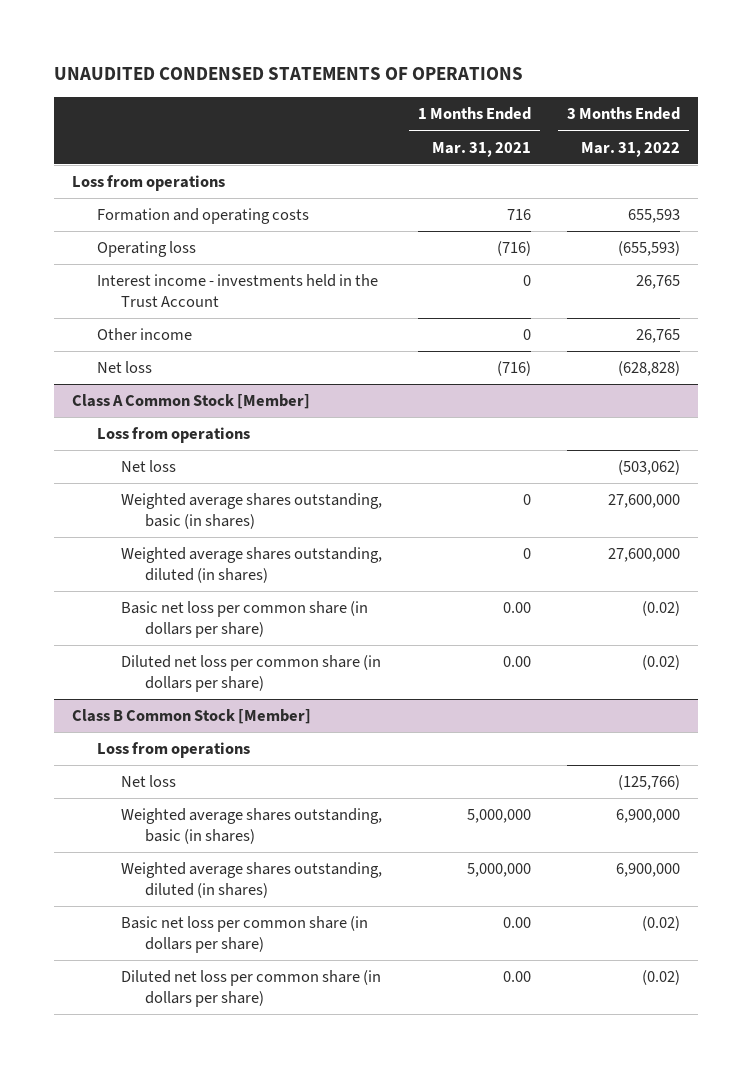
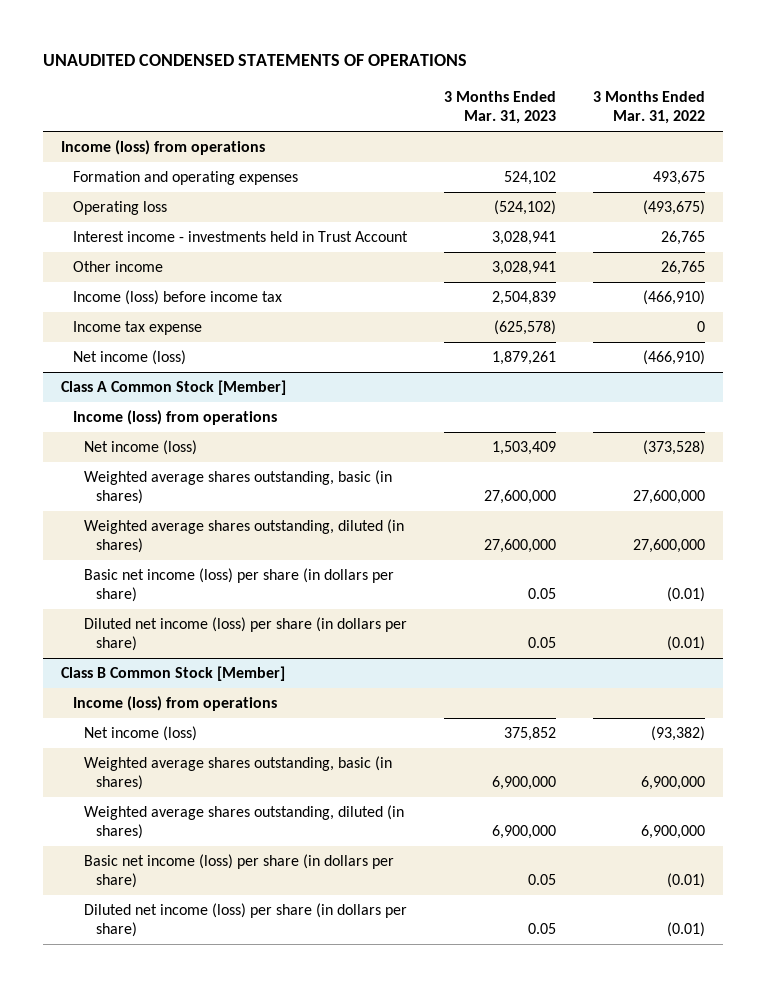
- | 1 Months Ended Mar. 31, 2021 | 3 Months Ended Mar. 31, 2022
+ | 3 Months Ended Mar. 31, 2023 | 3 Months Ended Mar. 31, 2022
- Loss from operations
- Formation and operating costs | 716 | 655,593
- Operating loss | (716) | (655,593)
- Interest income - investments held in the Trust Account | 0 | 26,765
+ Income (loss) from operations
+ Formation and operating expenses | 524,102 | 493,675
+ Operating loss | (524,102) | (493,675)
+ Interest income - investments held in Trust Account | 3,028,941 | 26,765
- Net loss | (716) | (628,828)
+ Income (loss) before income tax | 2,504,839 | (466,910)
+ Income tax expense | (625,578) | 0
+ Net income (loss) | 1,879,261 | (466,910)
@ Class A Common Stock [Member]
- Loss from operations
- Net loss | | (503,062)
+ Income (loss) from operations
+ Net income (loss) | 1,503,409 | (373,528)
- Basic net loss per common share (in dollars per share) | 0.00 | (0.02)
- Diluted net loss per common share (in dollars per share) | 0.00 | (0.02)
+ Basic net income (loss) per share (in dollars per share) | 0.05 | (0.01)
+ Diluted net income (loss) per share (in dollars per share) | 0.05 | (0.01)
@ Class B Common Stock [Member]
- Loss from operations
- Net loss | | (125,766)
+ Income (loss) from operations
+ Net income (loss) | 375,852 | (93,382)
- Basic net loss per common share (in dollars per share) | 0.00 | (0.02)
- Diluted net loss per common share (in dollars per share) | 0.00 | (0.02)
+ Basic net income (loss) per share (in dollars per share) | 0.05 | (0.01)
+ Diluted net income (loss) per share (in dollars per share) | 0.05 | (0.01)

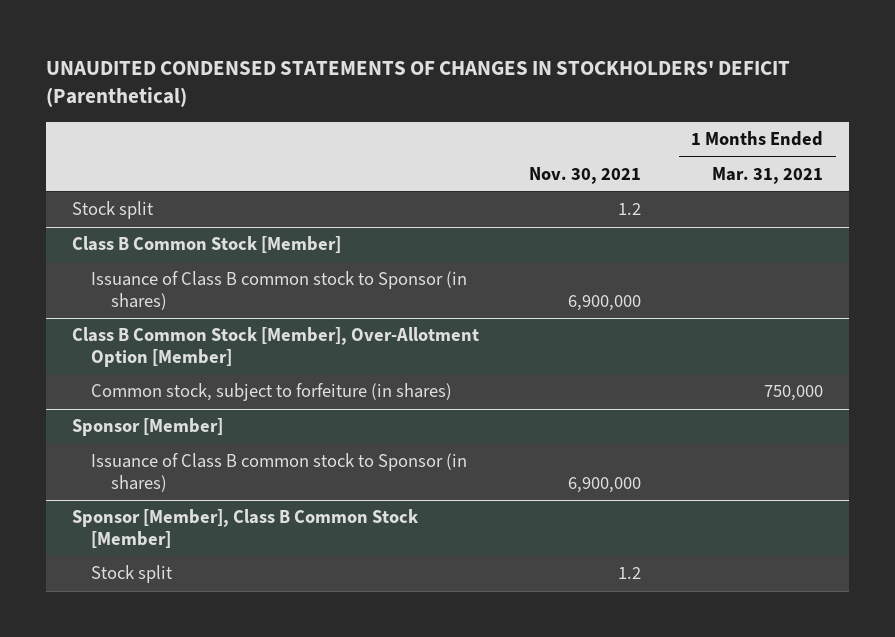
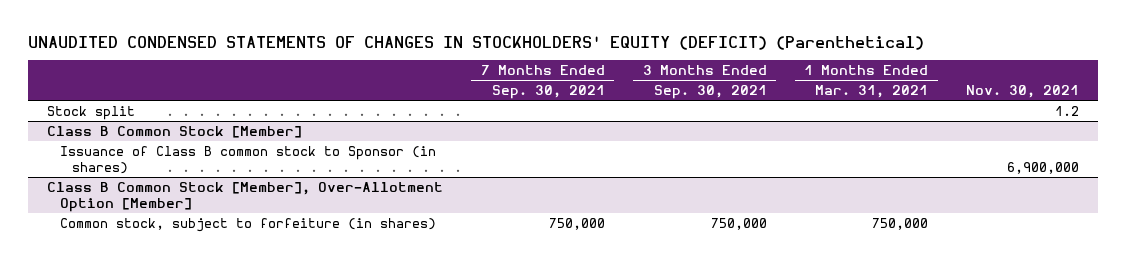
- UNAUDITED CONDENSED STATEMENTS OF CHANGES IN STOCKHOLDERS' DEFICIT (Parenthetical)
+ UNAUDITED CONDENSED STATEMENTS OF CHANGES IN STOCKHOLDERS' EQUITY (DEFICIT) (Parenthetical)
- | Nov. 30, 2021 | 1 Months Ended Mar. 31, 2021
+ | 7 Months Ended Sep. 30, 2021 | 3 Months Ended Sep. 30, 2021 | 1 Months Ended Mar. 31, 2021 | Nov. 30, 2021
- Sponsor [Member]
- Issuance of Class B common stock to Sponsor (in shares) | 6,900,000 |
- Sponsor [Member], Class B Common Stock [Member]
- Stock split | 1.2 |

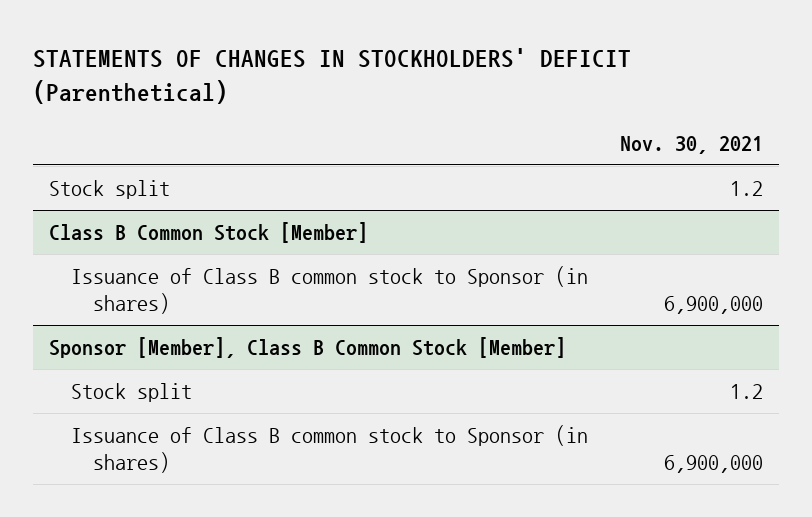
- UNAUDITED CONDENSED STATEMENTS OF CHANGES IN STOCKHOLDERS' EQUITY (DEFICIT) (Parenthetical)
+ STATEMENTS OF CHANGES IN STOCKHOLDERS' DEFICIT (Parenthetical)
- | 7 Months Ended Sep. 30, 2021 | 3 Months Ended Sep. 30, 2021 | 1 Months Ended Mar. 31, 2021 | Nov. 30, 2021
+ | Nov. 30, 2021
- Class B Common Stock [Member], Over-Allotment Option [Member]
- Common stock, subject to forfeiture (in shares) | 750,000 | 750,000 | 750,000 |
+ Sponsor [Member], Class B Common Stock [Member]
+ Stock split | 1.2
+ Issuance of Class B common stock to Sponsor (in shares) | 6,900,000

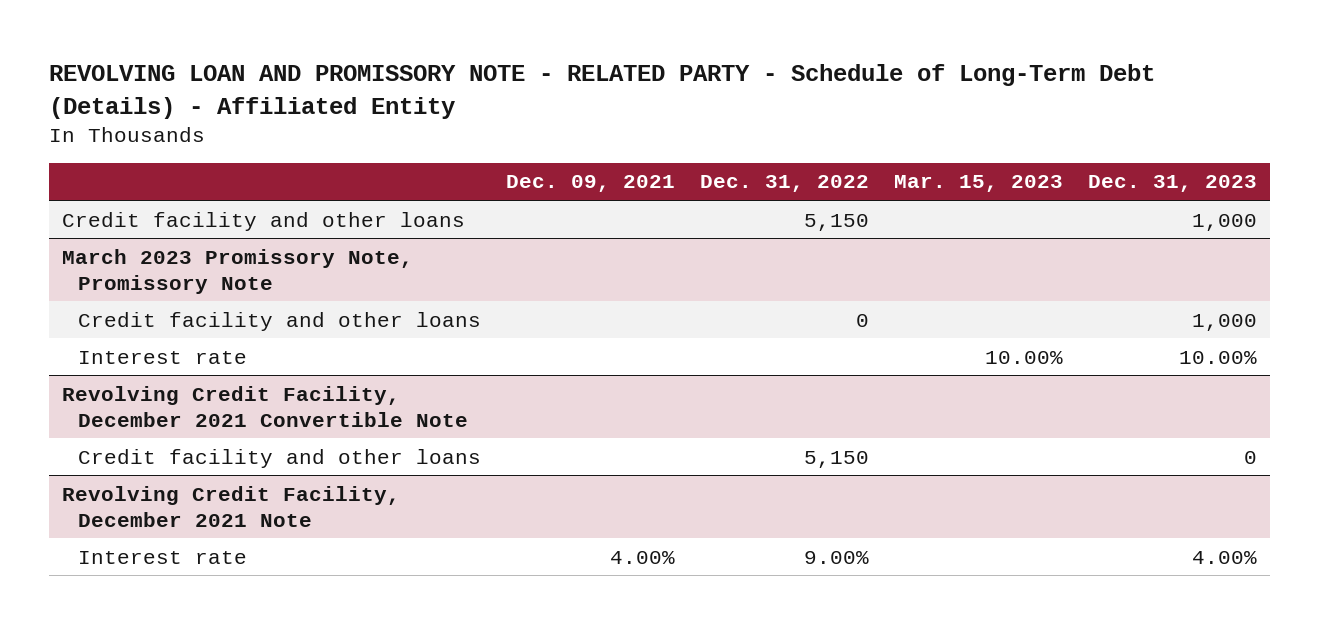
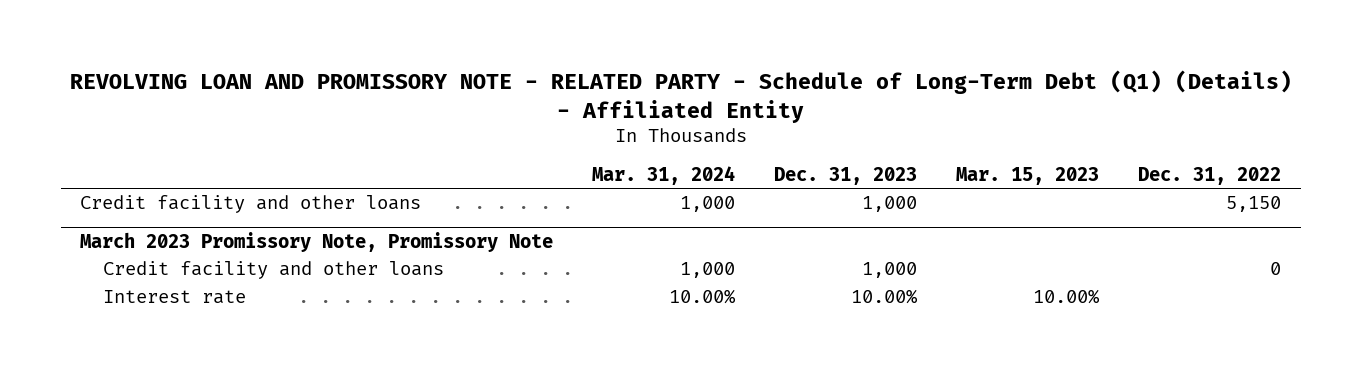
- REVOLVING LOAN AND PROMISSORY NOTE - RELATED PARTY - Schedule of Long-Term Debt (Details) - Affiliated Entity
+ REVOLVING LOAN AND PROMISSORY NOTE - RELATED PARTY - Schedule of Long-Term Debt (Q1) (Details) - Affiliated Entity
- | Dec. 09, 2021 | Dec. 31, 2022 | Mar. 15, 2023 | Dec. 31, 2023
+ | Mar. 31, 2024 | Dec. 31, 2023 | Mar. 15, 2023 | Dec. 31, 2022
- Revolving Credit Facility, December 2021 Convertible Note
- Credit facility and other loans | | 5,150 | | 0
- Revolving Credit Facility, December 2021 Note
- Interest rate | 4.00% | 9.00% | | 4.00%

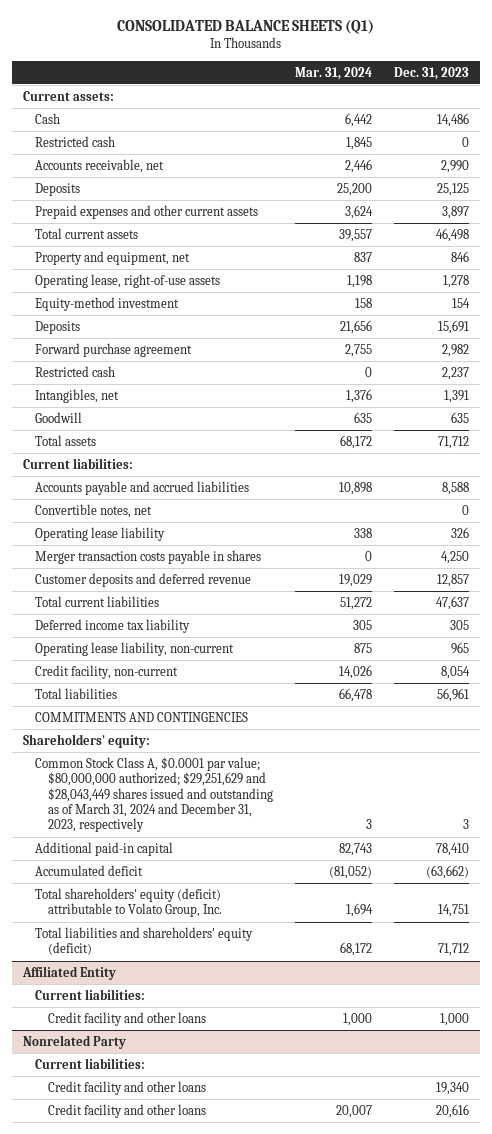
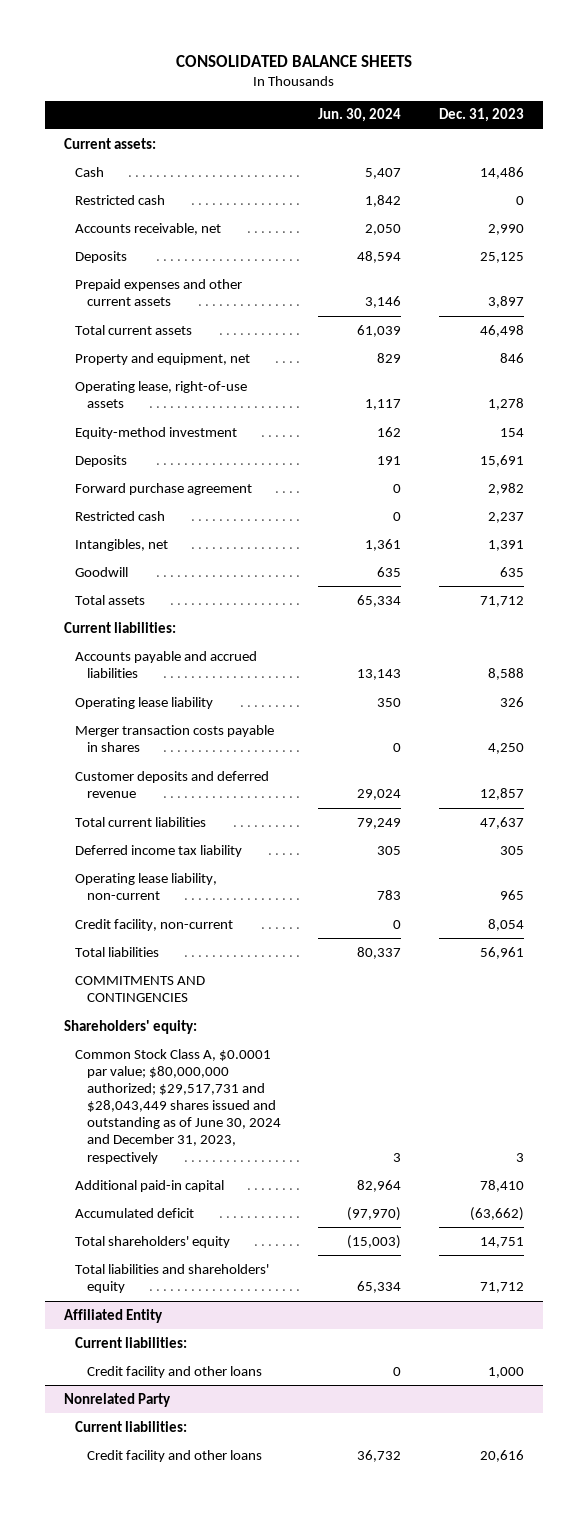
- CONSOLIDATED BALANCE SHEETS (Q1)
+ CONSOLIDATED BALANCE SHEETS
- | Mar. 31, 2024 | Dec. 31, 2023
+ | Jun. 30, 2024 | Dec. 31, 2023
- Convertible notes, net | | 0
- Common Stock Class A, $0.0001 par value; $80,000,000 authorized; $29,251,629 and $28,043,449 shares issued and outstanding as of March 31, 2024 and December 31, 2023, respectively | 3 | 3
+ Common Stock Class A, $0.0001 par value; $80,000,000 authorized; $29,517,731 and $28,043,449 shares issued and outstanding as of June 30, 2024 and December 31, 2023, respectively | 3 | 3
- Total shareholders' equity (deficit) attributable to Volato Group, Inc. | 1,694 | 14,751
- Total liabilities and shareholders' equity (deficit) | 68,172 | 71,712
+ Total shareholders' equity | (15,003) | 14,751
+ Total liabilities and shareholders' equity | 65,334 | 71,712
@ Nonrelated Party
- Credit facility and other loans | | 19,340

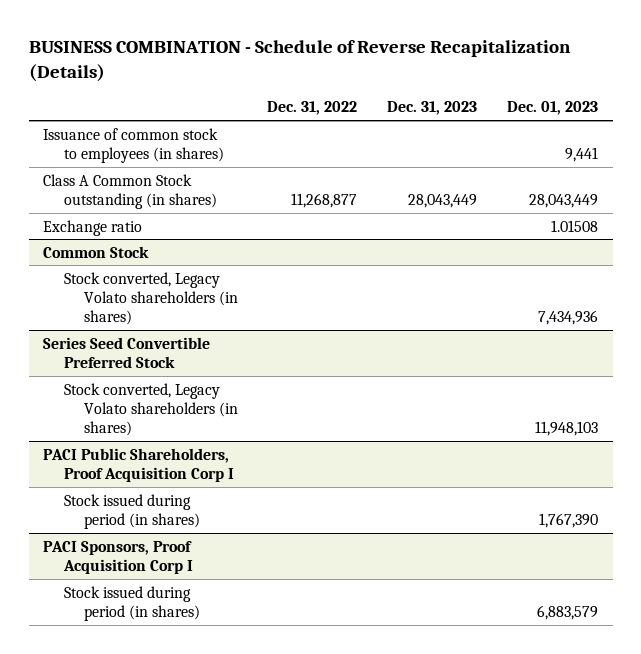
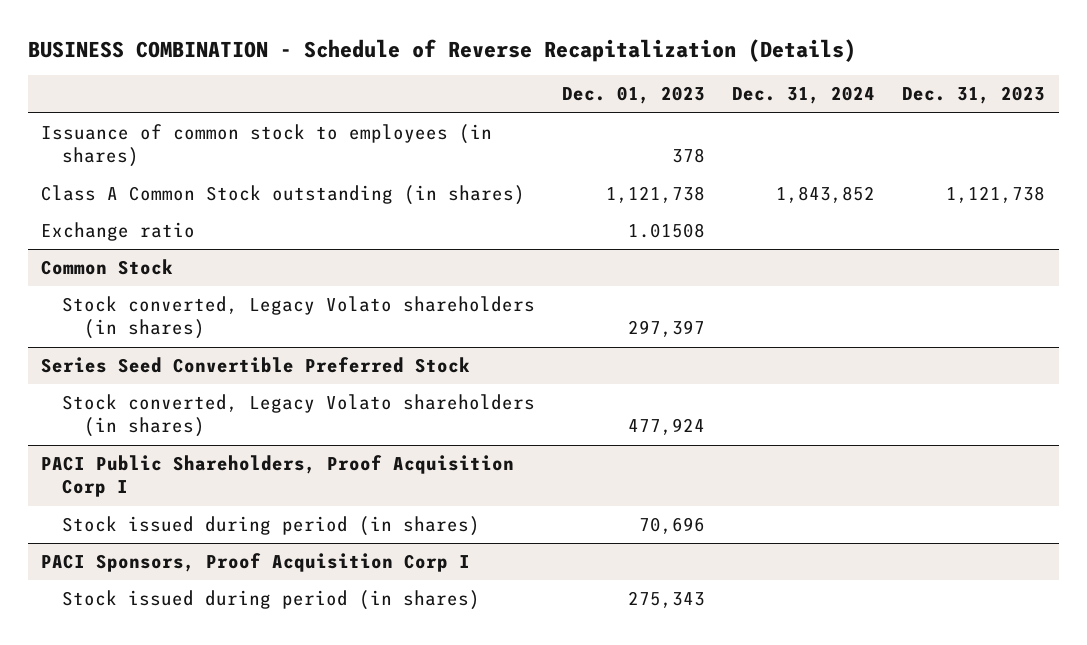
- | Dec. 31, 2022 | Dec. 31, 2023 | Dec. 01, 2023
+ | Dec. 01, 2023 | Dec. 31, 2024 | Dec. 31, 2023
- Issuance of common stock to employees (in shares) | | | 9,441
- Class A Common Stock outstanding (in shares) | 11,268,877 | 28,043,449 | 28,043,449
+ Issuance of common stock to employees (in shares) | 378 | |
+ Class A Common Stock outstanding (in shares) | 1,121,738 | 1,843,852 | 1,121,738
@ Common Stock
- Stock converted, Legacy Volato shareholders (in shares) | | | 7,434,936
+ Stock converted, Legacy Volato shareholders (in shares) | 297,397 | |
@ Series Seed Convertible Preferred Stock
- Stock converted, Legacy Volato shareholders (in shares) | | | 11,948,103
+ Stock converted, Legacy Volato shareholders (in shares) | 477,924 | |
@ PACI Public Shareholders, Proof Acquisition Corp I
- Stock issued during period (in shares) | | | 1,767,390
+ Stock issued during period (in shares) | 70,696 | |
@ PACI Sponsors, Proof Acquisition Corp I
- Stock issued during period (in shares) | | | 6,883,579
+ Stock issued during period (in shares) | 275,343 | |

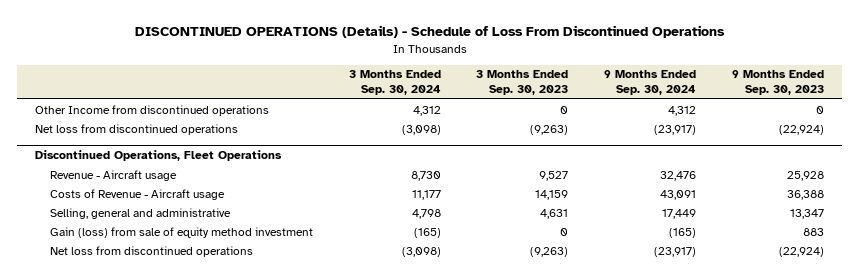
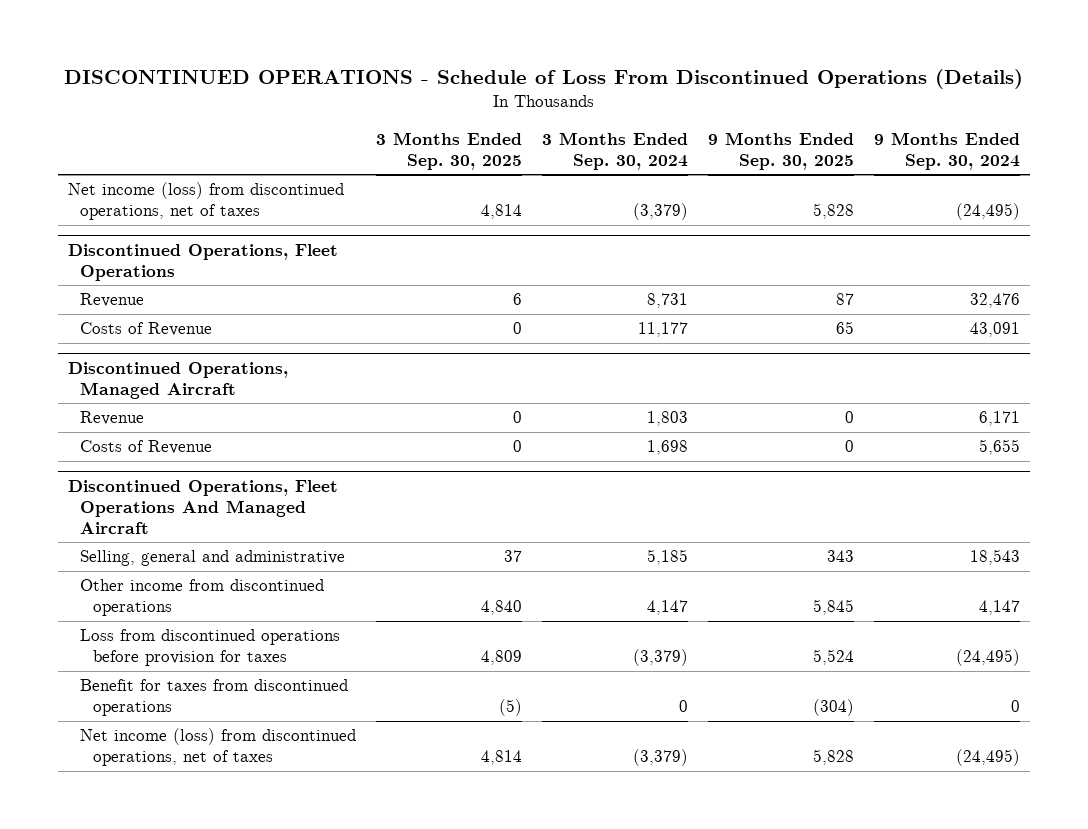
- DISCONTINUED OPERATIONS (Details) - Schedule of Loss From Discontinued Operations
+ DISCONTINUED OPERATIONS - Schedule of Loss From Discontinued Operations (Details)
- | 3 Months Ended Sep. 30, 2024 | 3 Months Ended Sep. 30, 2023 | 9 Months Ended Sep. 30, 2024 | 9 Months Ended Sep. 30, 2023
+ | 3 Months Ended Sep. 30, 2025 | 3 Months Ended Sep. 30, 2024 | 9 Months Ended Sep. 30, 2025 | 9 Months Ended Sep. 30, 2024
- Other Income from discontinued operations | 4,312 | 0 | 4,312 | 0
- Net loss from discontinued operations | (3,098) | (9,263) | (23,917) | (22,924)
+ Net income (loss) from discontinued operations, net of taxes | 4,814 | (3,379) | 5,828 | (24,495)
@ Discontinued Operations, Fleet Operations
- Revenue - Aircraft usage | 8,730 | 9,527 | 32,476 | 25,928
- Costs of Revenue - Aircraft usage | 11,177 | 14,159 | 43,091 | 36,388
- Selling, general and administrative | 4,798 | 4,631 | 17,449 | 13,347
- Gain (loss) from sale of equity method investment | (165) | 0 | (165) | 883
- Net loss from discontinued operations | (3,098) | (9,263) | (23,917) | (22,924)
+ Revenue | 6 | 8,731 | 87 | 32,476
+ Costs of Revenue | 0 | 11,177 | 65 | 43,091
+ Discontinued Operations, Managed Aircraft
+ Revenue | 0 | 1,803 | 0 | 6,171
+ Costs of Revenue | 0 | 1,698 | 0 | 5,655
+ Discontinued Operations, Fleet Operations And Managed Aircraft
+ Selling, general and administrative | 37 | 5,185 | 343 | 18,543
+ Other income from discontinued operations | 4,840 | 4,147 | 5,845 | 4,147
+ Loss from discontinued operations before provision for taxes | 4,809 | (3,379) | 5,524 | (24,495)
+ Benefit for taxes from discontinued operations | (5) | 0 | (304) | 0
+ Net income (loss) from discontinued operations, net of taxes | 4,814 | (3,379) | 5,828 | (24,495)

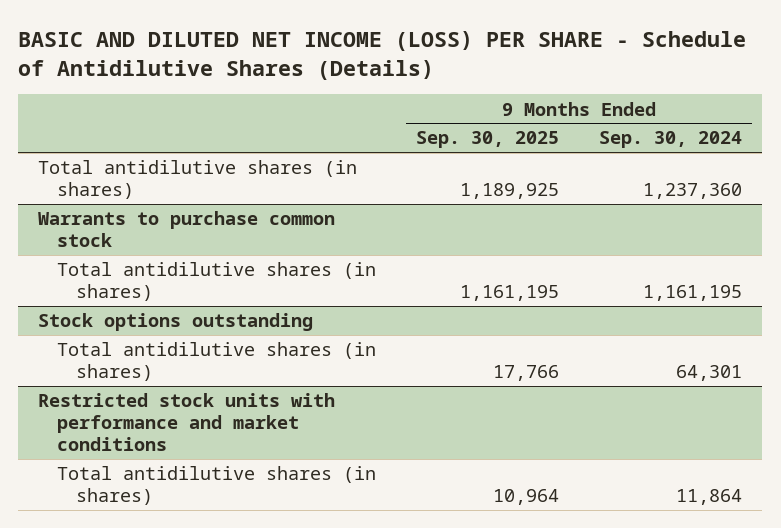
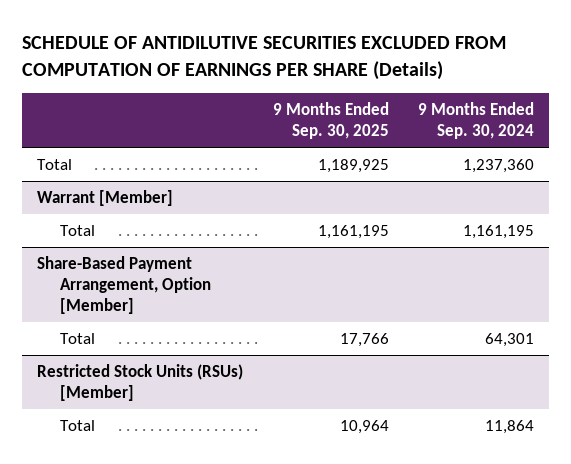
- BASIC AND DILUTED NET INCOME (LOSS) PER SHARE - Schedule of Antidilutive Shares (Details)
+ SCHEDULE OF ANTIDILUTIVE SECURITIES EXCLUDED FROM COMPUTATION OF EARNINGS PER SHARE (Details)
- Total antidilutive shares (in shares) | 1,189,925 | 1,237,360
- Warrants to purchase common stock
- Total antidilutive shares (in shares) | 1,161,195 | 1,161,195
- Stock options outstanding
- Total antidilutive shares (in shares) | 17,766 | 64,301
- Restricted stock units with performance and market conditions
- Total antidilutive shares (in shares) | 10,964 | 11,864
+ Total | 1,189,925 | 1,237,360
+ Warrant [Member]
+ Total | 1,161,195 | 1,161,195
+ Share-Based Payment Arrangement, Option [Member]
+ Total | 17,766 | 64,301
+ Restricted Stock Units (RSUs) [Member]
+ Total | 10,964 | 11,864

